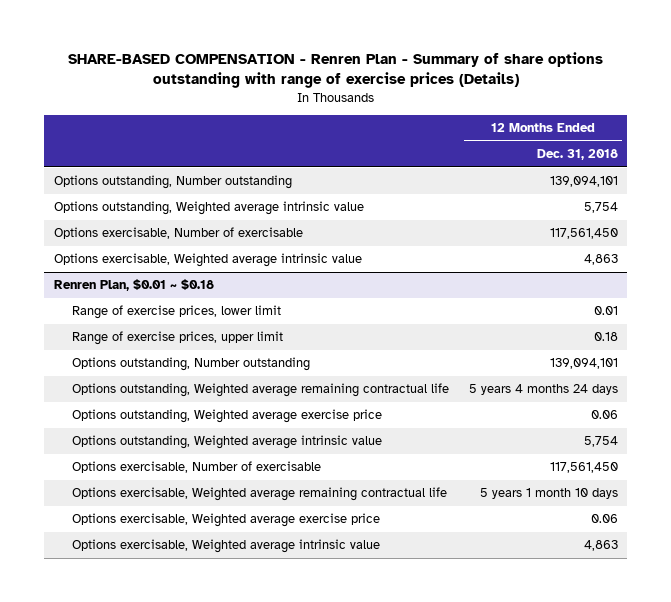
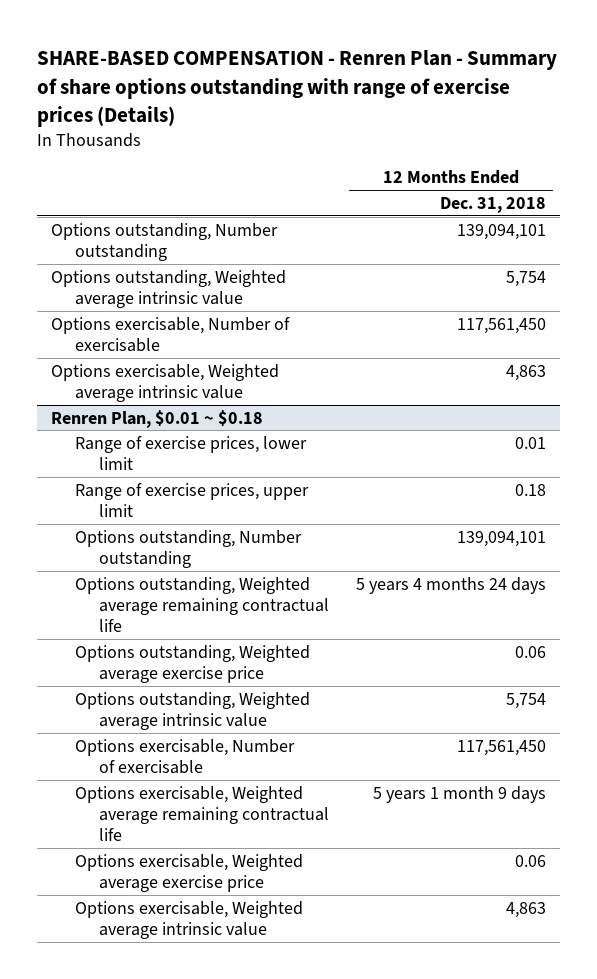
@ Renren Plan, $0.01 ~ $0.18
- Options exercisable, Weighted average remaining contractual life | 5 years 1 month 10 days
+ Options exercisable, Weighted average remaining contractual life | 5 years 1 month 9 days

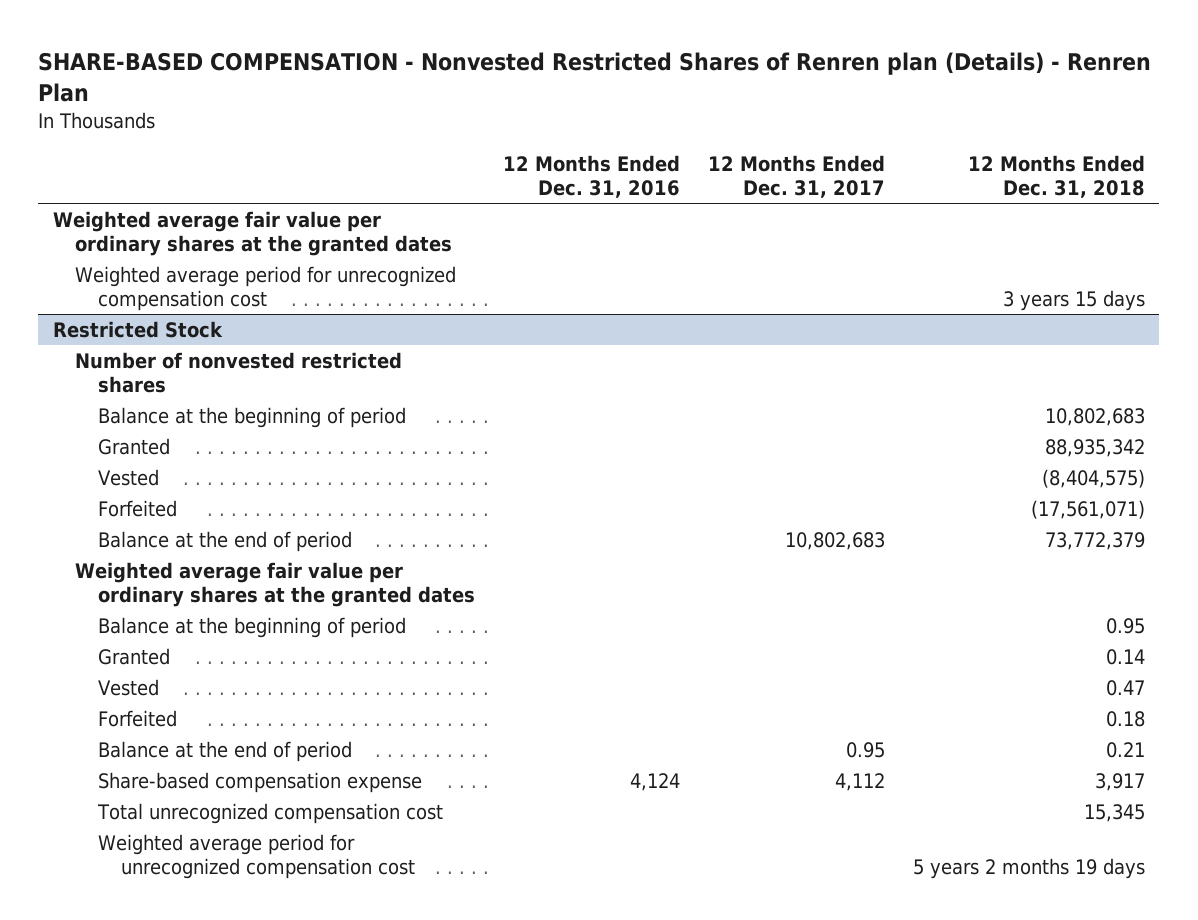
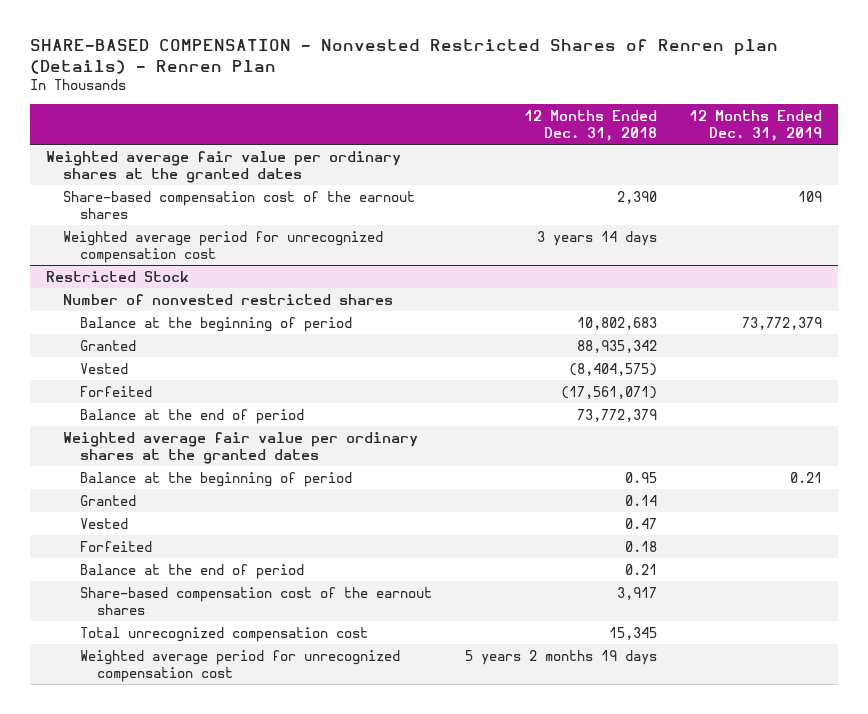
- | 12 Months Ended Dec. 31, 2016 | 12 Months Ended Dec. 31, 2017 | 12 Months Ended Dec. 31, 2018
+ | 12 Months Ended Dec. 31, 2018 | 12 Months Ended Dec. 31, 2019
- Weighted average period for unrecognized compensation cost | | | 3 years 15 days
+ Share-based compensation cost of the earnout shares | 2,390 | 109
+ Weighted average period for unrecognized compensation cost | 3 years 14 days |
@ Restricted Stock
- Share-based compensation expense | 4,124 | 4,112 | 3,917
+ Share-based compensation cost of the earnout shares | 3,917 |

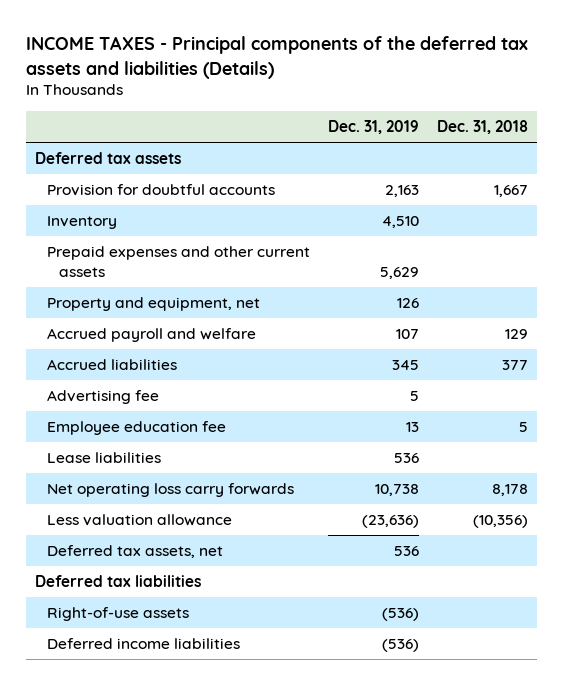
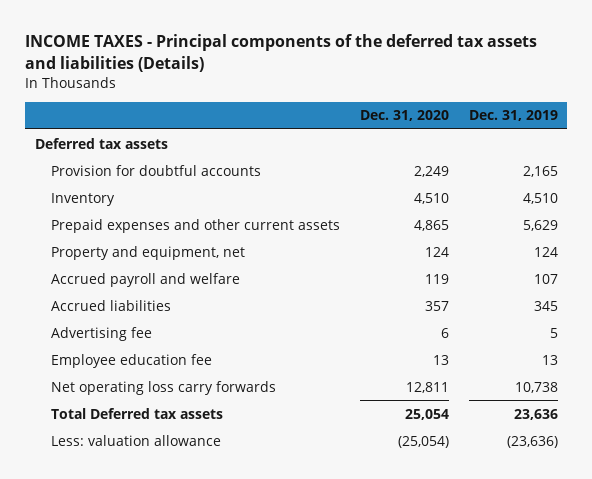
- | Dec. 31, 2019 | Dec. 31, 2018
+ | Dec. 31, 2020 | Dec. 31, 2019
- Provision for doubtful accounts | 2,163 | 1,667
+ Provision for doubtful accounts | 2,249 | 2,165
- Property and equipment, net | 126 |
+ Property and equipment, net | 124 | 124
- Lease liabilities | 536 |
- Less valuation allowance | (23,636) | (10,356)
- Deferred tax assets, net | 536 |
- Deferred tax liabilities
- Right-of-use assets | (536) |
- Deferred income liabilities | (536) |
+ Total Deferred tax assets | 25,054 | 23,636
+ Less: valuation allowance | (25,054) | (23,636)

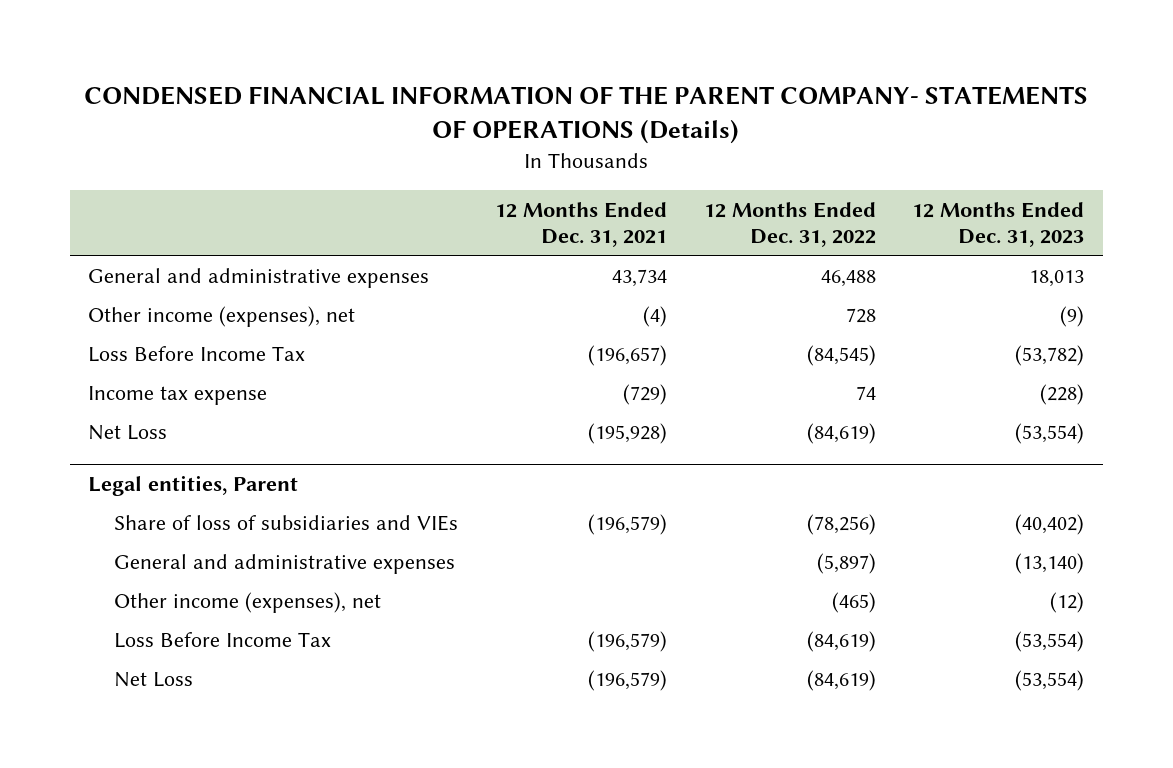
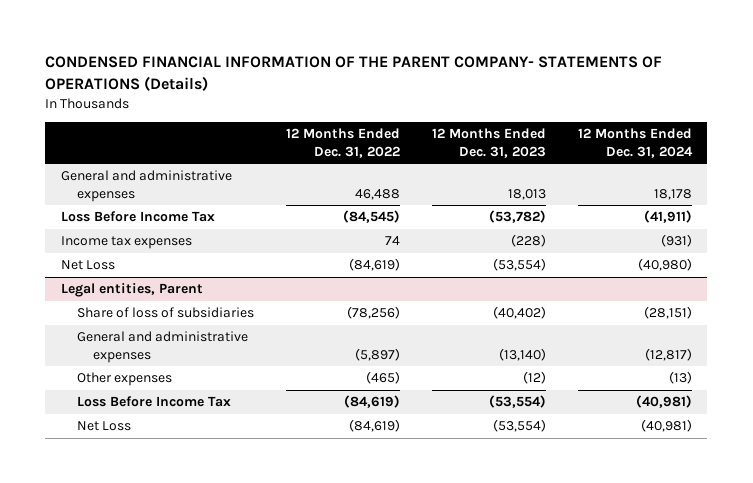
- | 12 Months Ended Dec. 31, 2021 | 12 Months Ended Dec. 31, 2022 | 12 Months Ended Dec. 31, 2023
+ | 12 Months Ended Dec. 31, 2022 | 12 Months Ended Dec. 31, 2023 | 12 Months Ended Dec. 31, 2024
- Other income (expenses), net | (4) | 728 | (9)
- Income tax expense | (729) | 74 | (228)
+ Income tax expenses | 74 | (228) | (931)
@ Legal entities, Parent
- Share of loss of subsidiaries and VIEs | (196,579) | (78,256) | (40,402)
+ Share of loss of subsidiaries | (78,256) | (40,402) | (28,151)
- Other income (expenses), net | | (465) | (12)
+ Other expenses | (465) | (12) | (13)

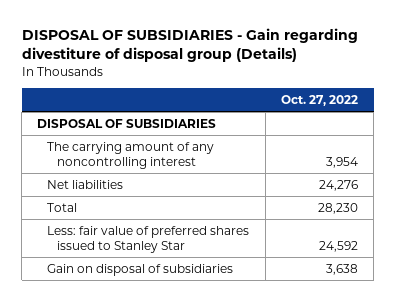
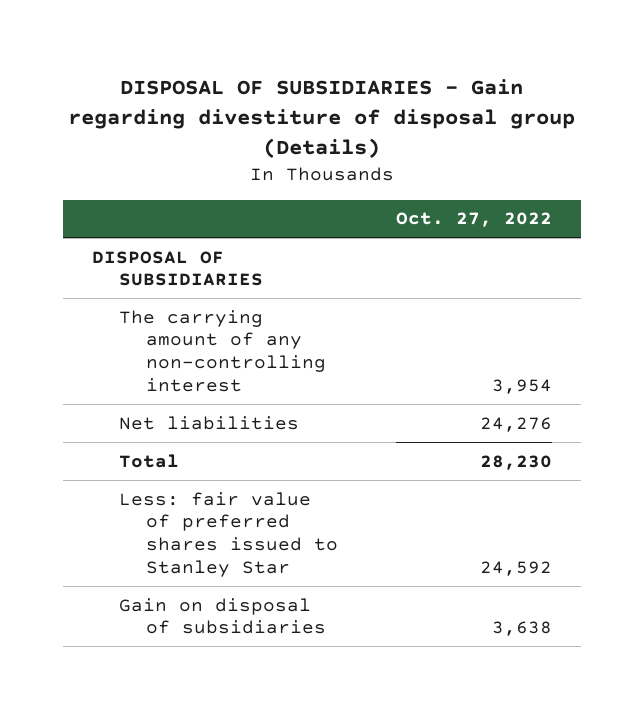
- The carrying amount of any noncontrolling interest | 3,954
+ The carrying amount of any non-controlling interest | 3,954

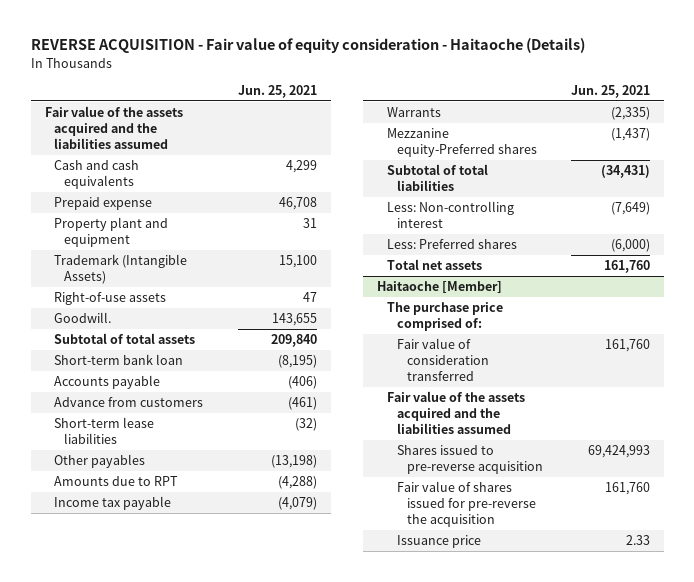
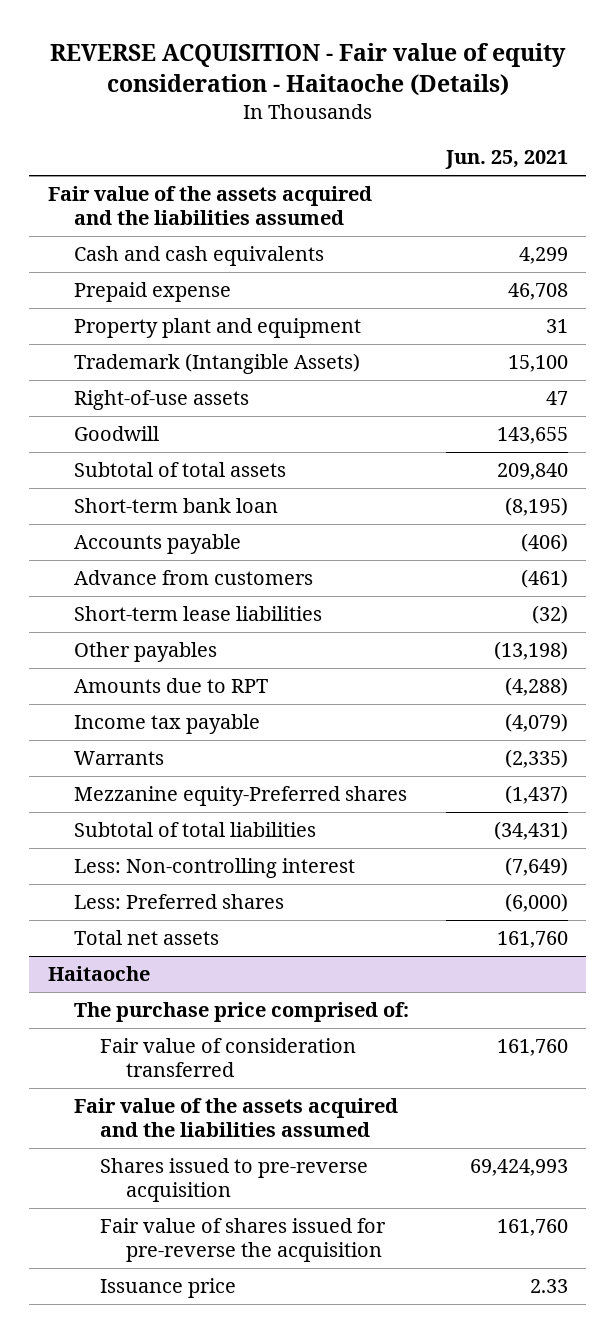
- Goodwill. | 143,655
+ Goodwill | 143,655
- Haitaoche [Member]
+ Haitaoche

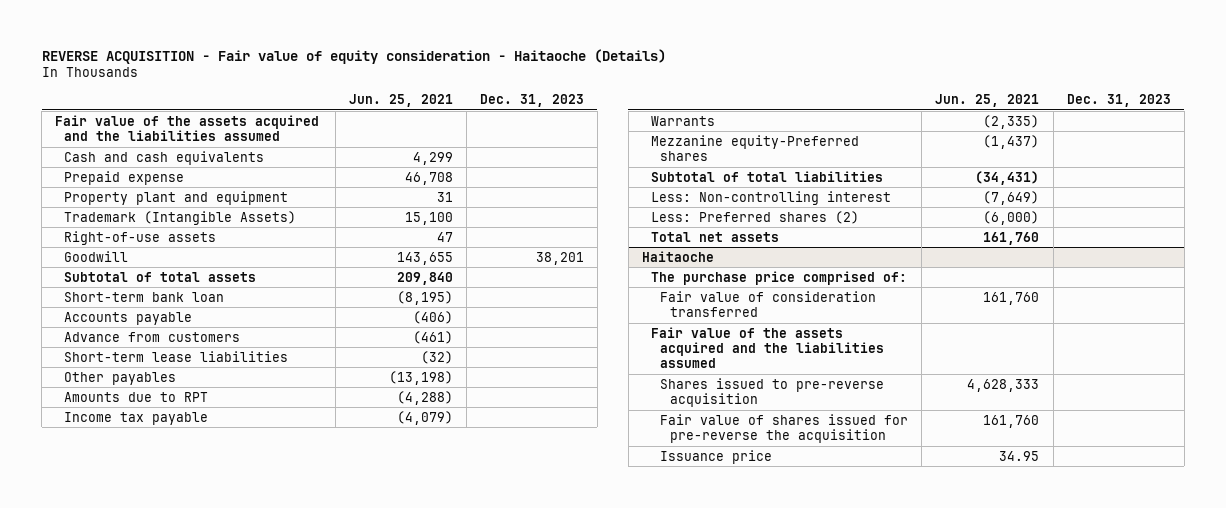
- | Jun. 25, 2021
+ | Jun. 25, 2021 | Dec. 31, 2023
- Less: Preferred shares | (6,000)
+ Less: Preferred shares (2) | (6,000) |
@ Haitaoche
- Shares issued to pre-reverse acquisition | 69,424,993
+ Shares issued to pre-reverse acquisition | 4,628,333 |
- Issuance price | 2.33
+ Issuance price | 34.95 |

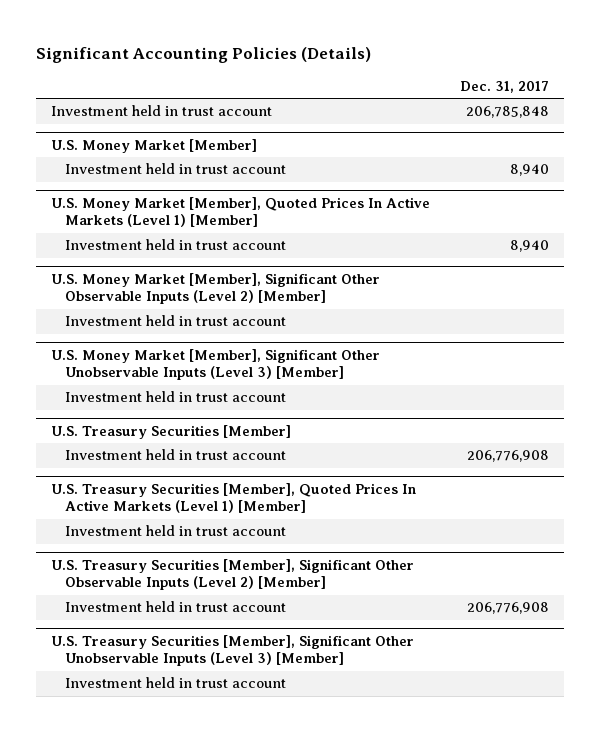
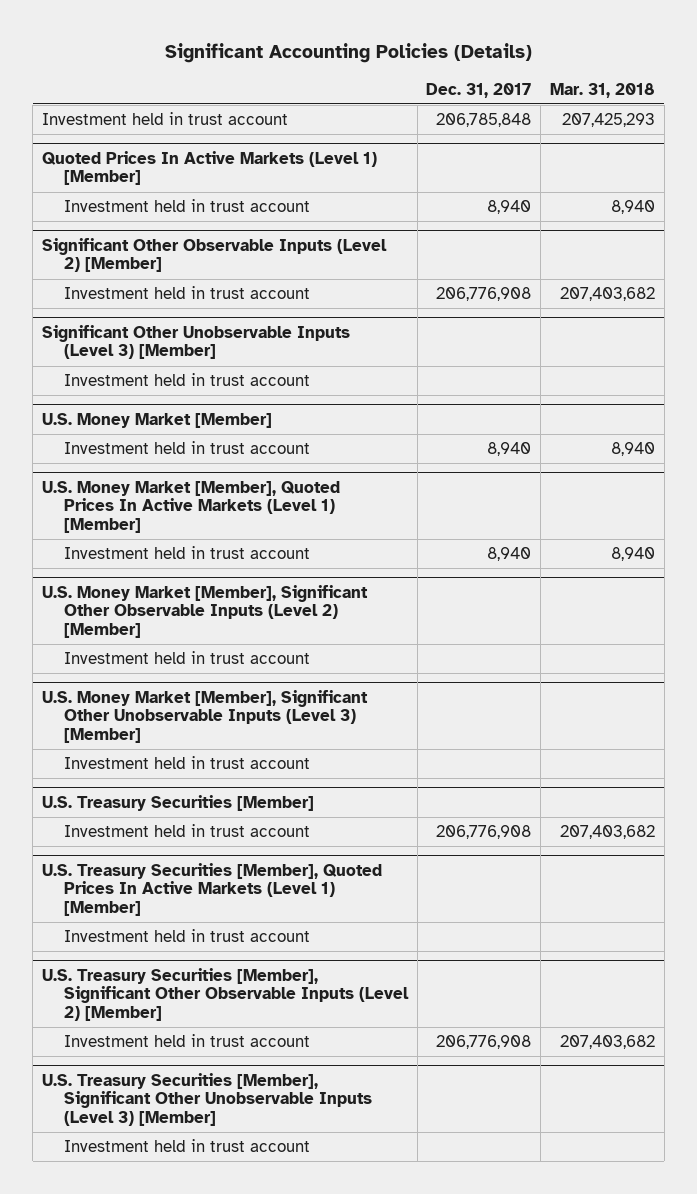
- | Dec. 31, 2017
+ | Dec. 31, 2017 | Mar. 31, 2018
+ Quoted Prices In Active Markets (Level 1) [Member]
+ Investment held in trust account | 8,940 | 8,940
+ Significant Other Observable Inputs (Level 2) [Member]
+ Investment held in trust account | 206,776,908 | 207,403,682
+ Significant Other Unobservable Inputs (Level 3) [Member]
+ Investment held in trust account

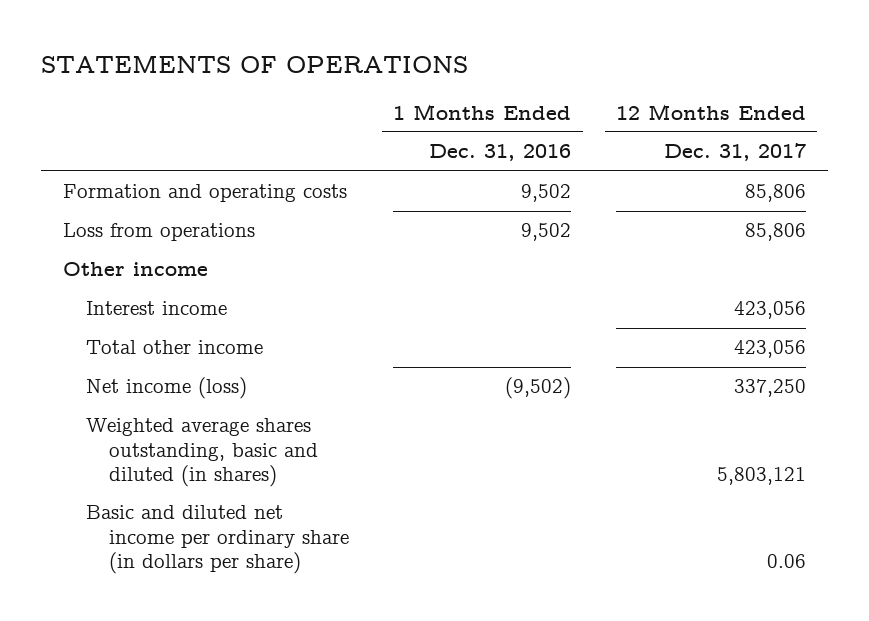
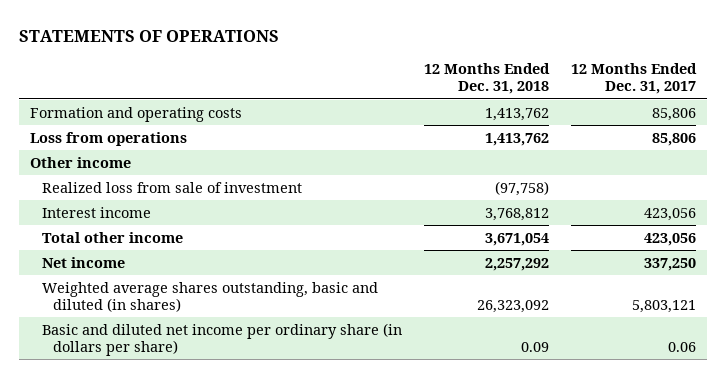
- | 1 Months Ended Dec. 31, 2016 | 12 Months Ended Dec. 31, 2017
+ | 12 Months Ended Dec. 31, 2018 | 12 Months Ended Dec. 31, 2017
+ Realized loss from sale of investment | (97,758) |
- Net income (loss) | (9,502) | 337,250
+ Net income | 2,257,292 | 337,250

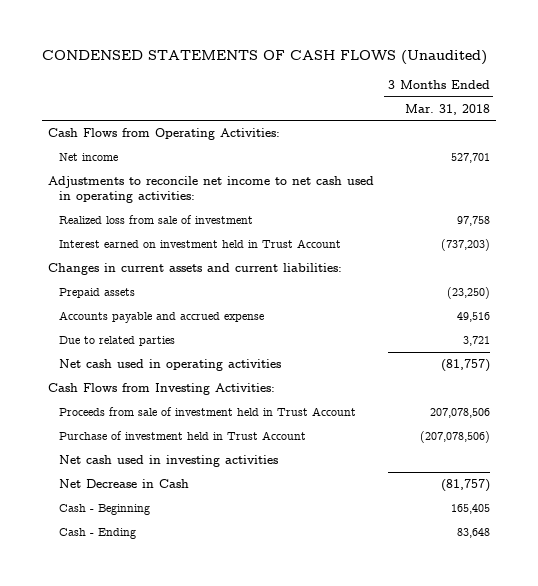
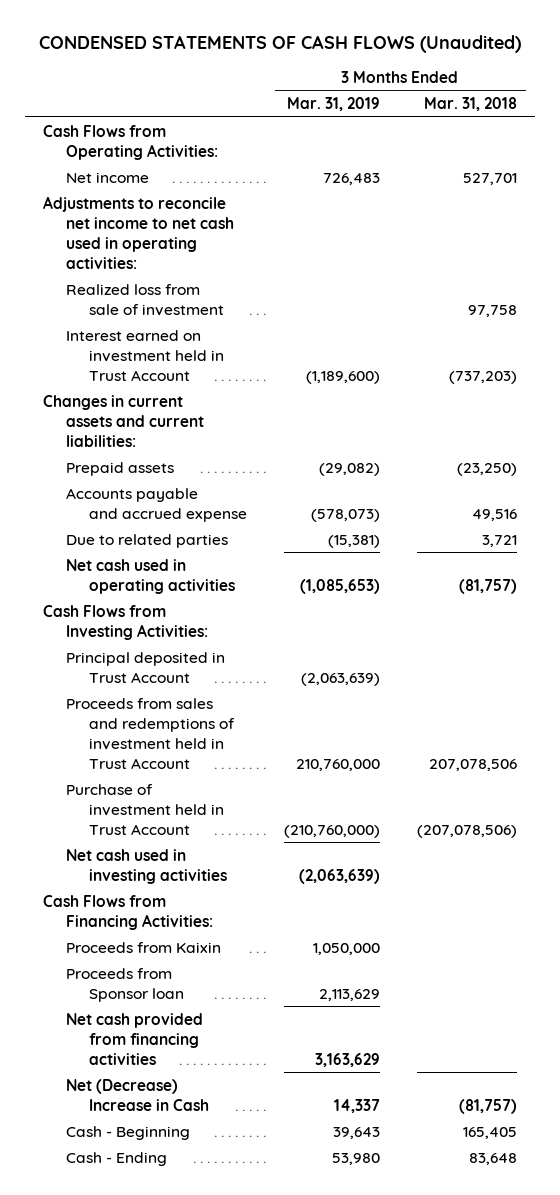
- | 3 Months Ended Mar. 31, 2018
+ | 3 Months Ended Mar. 31, 2019 | 3 Months Ended Mar. 31, 2018
- Proceeds from sale of investment held in Trust Account | 207,078,506
+ Principal deposited in Trust Account | (2,063,639) |
+ Proceeds from sales and redemptions of investment held in Trust Account | 210,760,000 | 207,078,506
- Net Decrease in Cash | (81,757)
+ Cash Flows from Financing Activities:
+ Proceeds from Kaixin | 1,050,000 |
+ Proceeds from Sponsor loan | 2,113,629 |
+ Net cash provided from financing activities | 3,163,629 |
+ Net (Decrease) Increase in Cash | 14,337 | (81,757)

